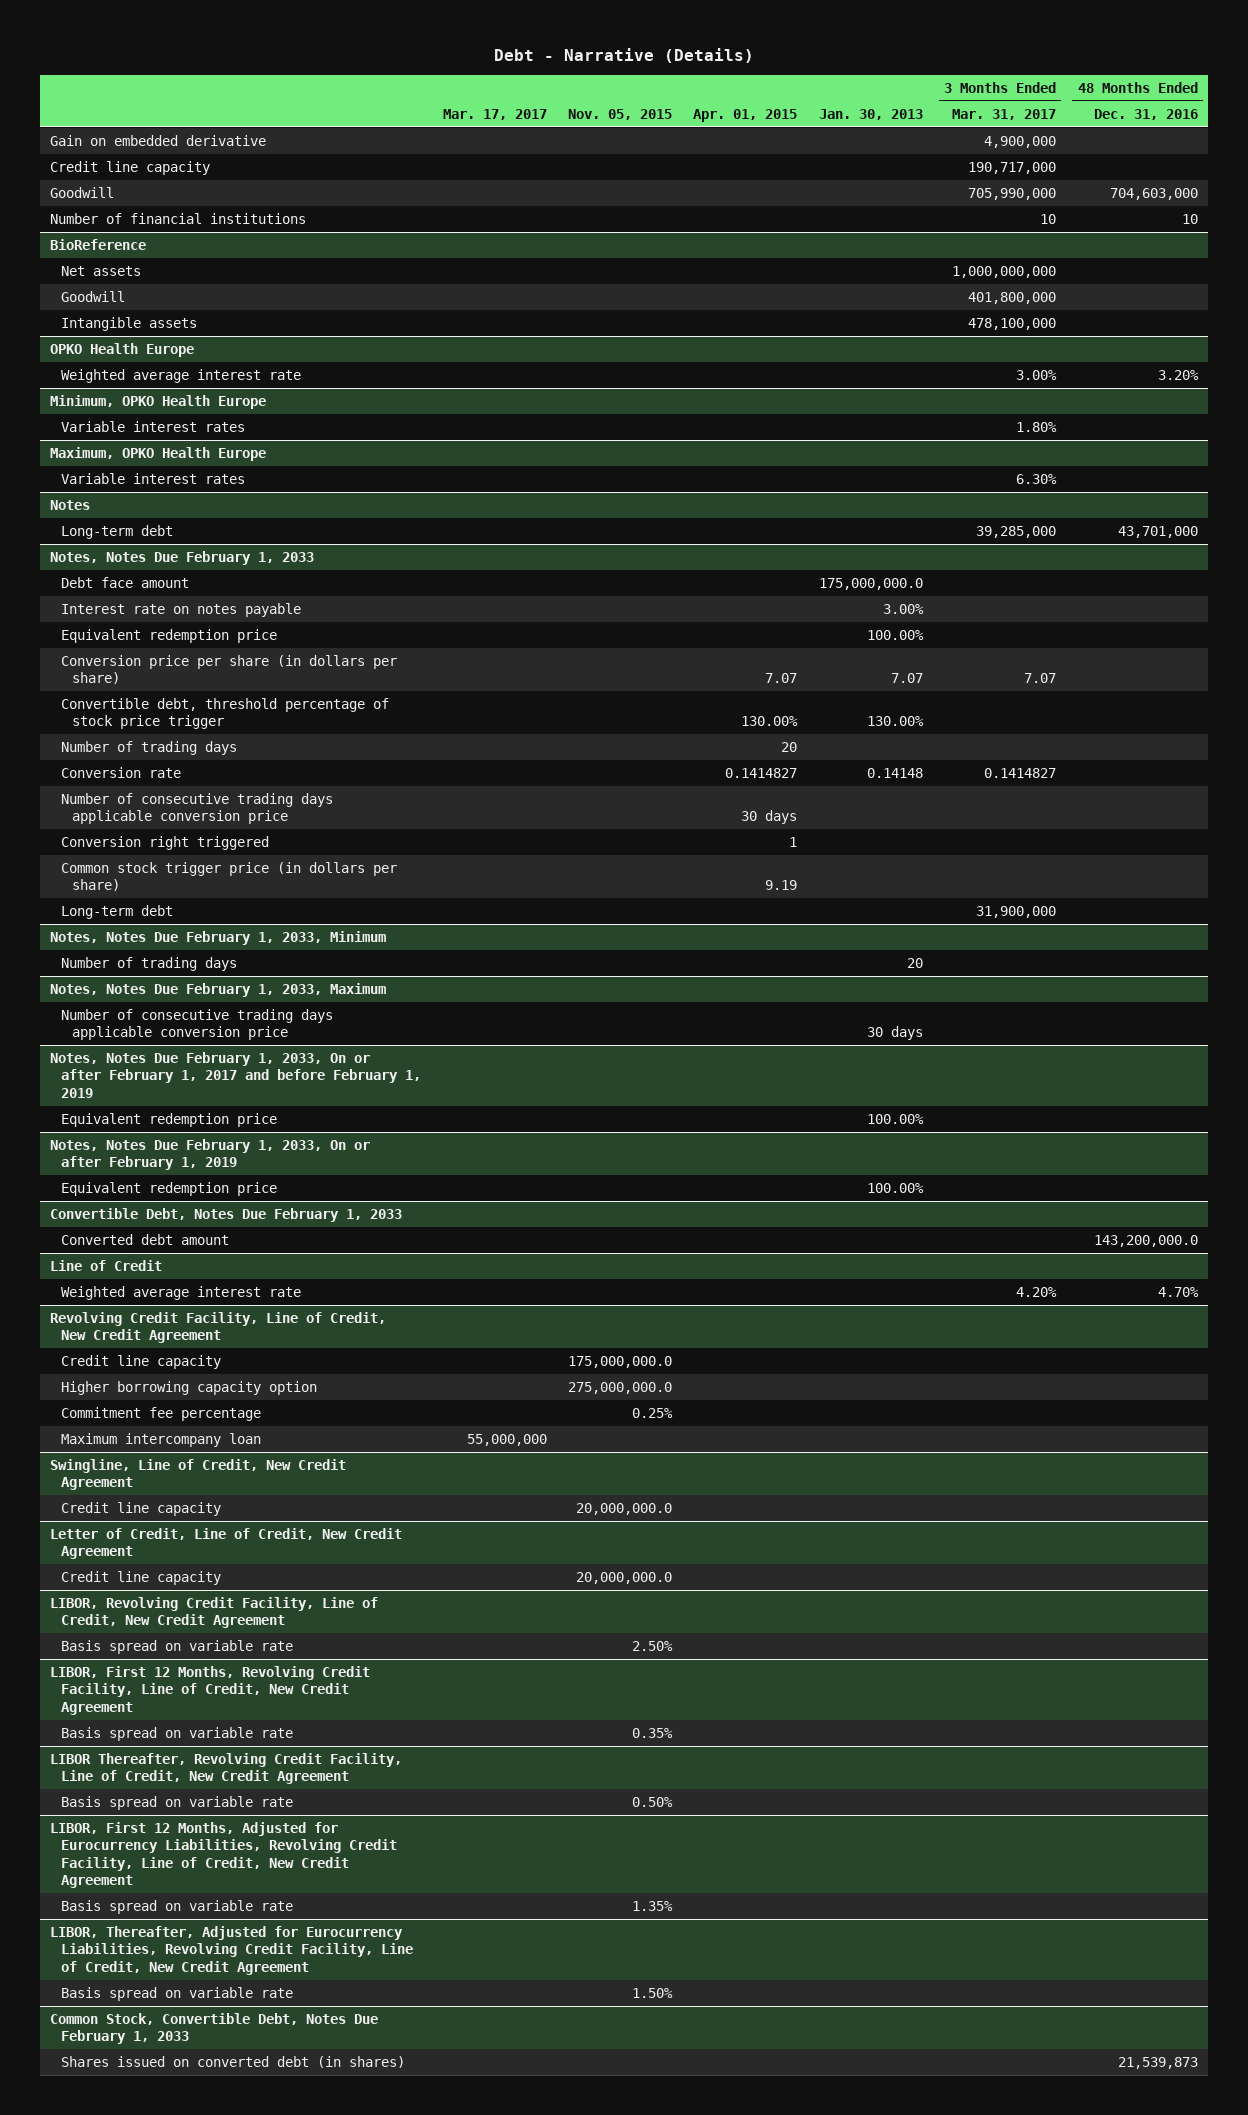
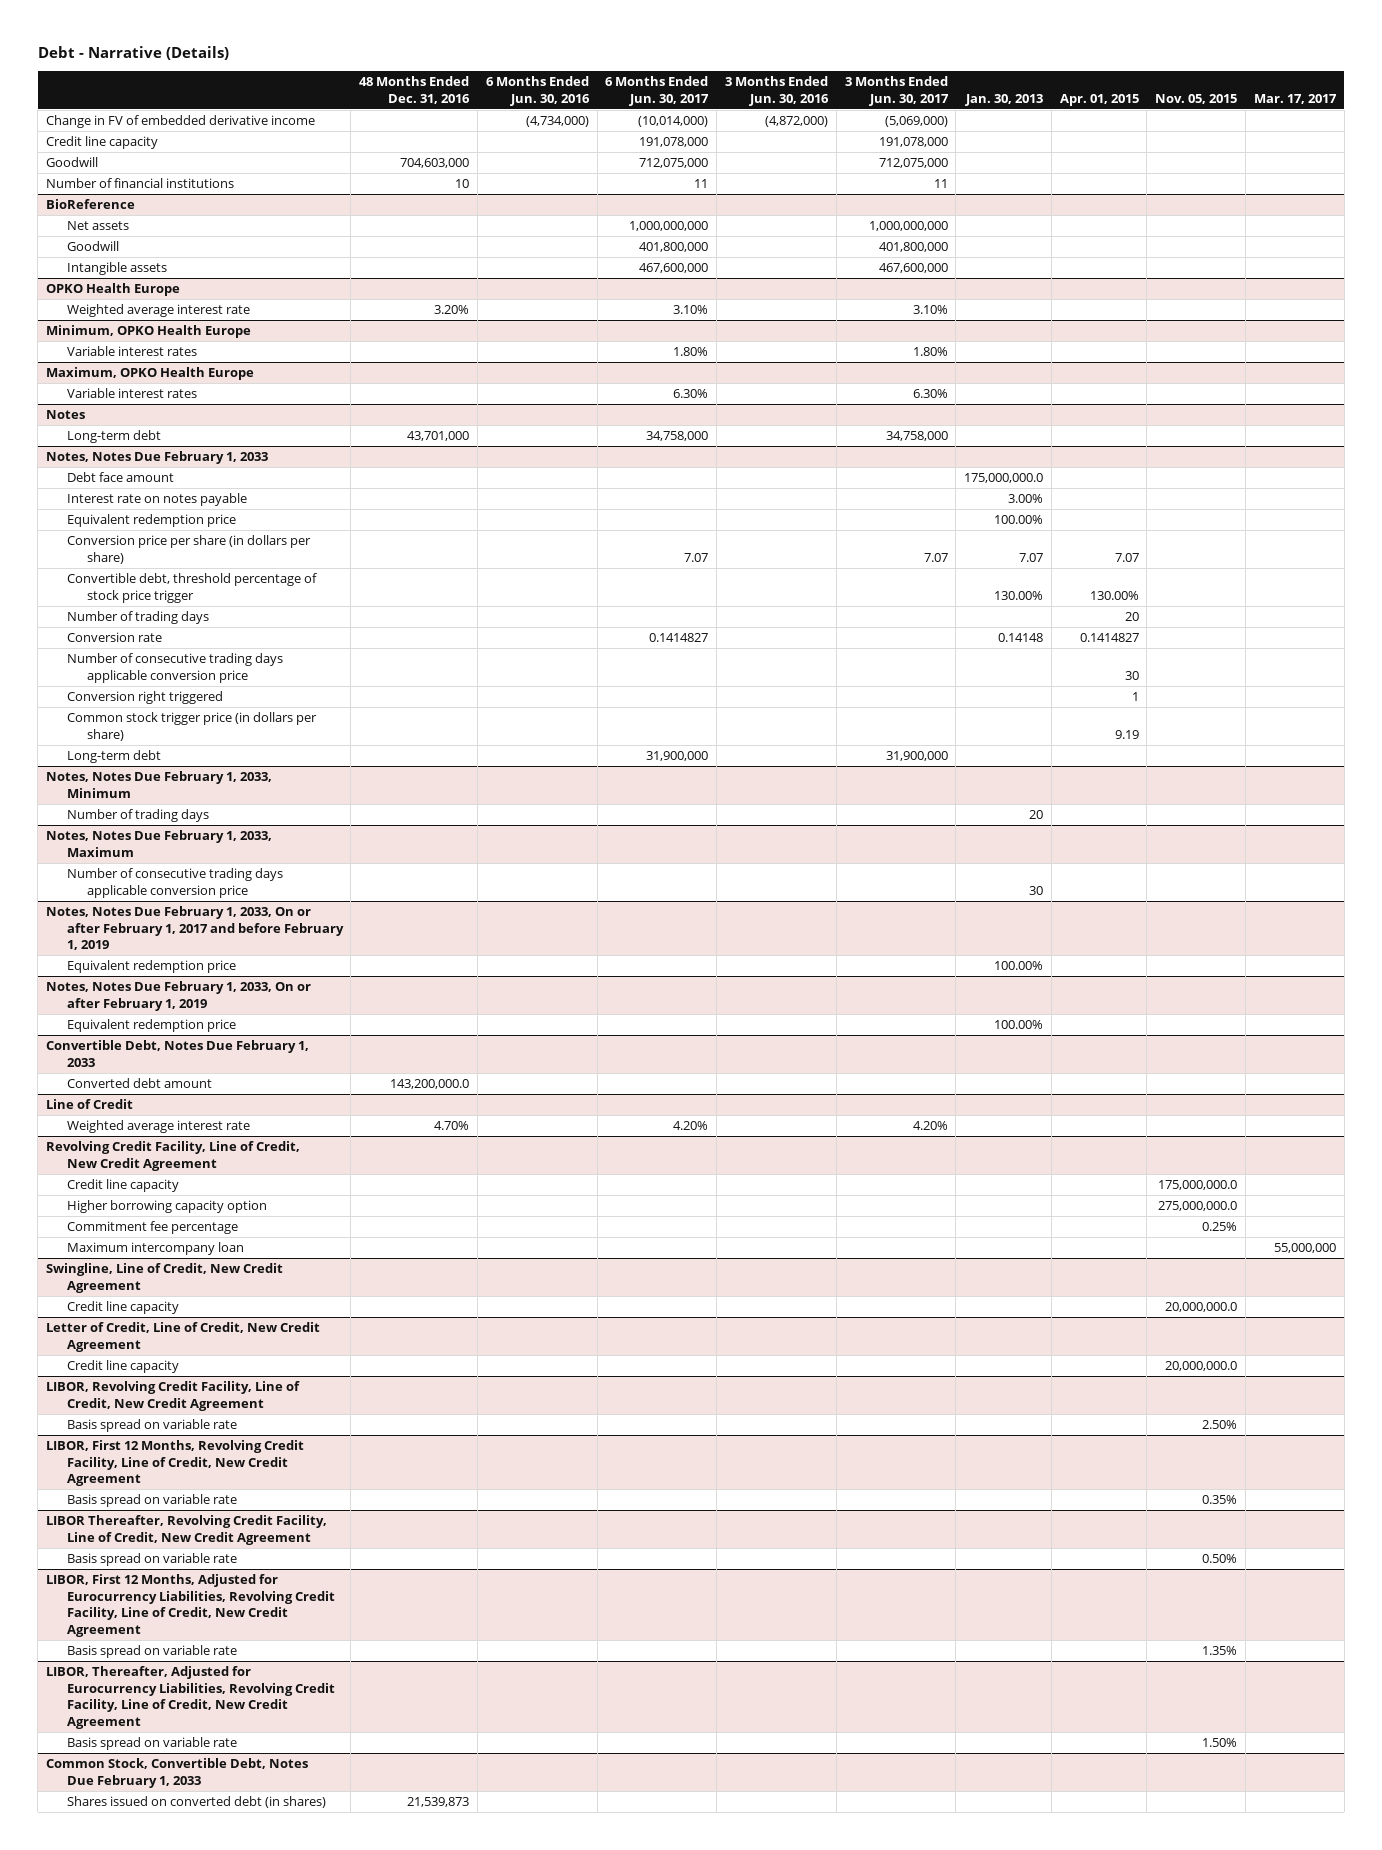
- | Mar. 17, 2017 | Nov. 05, 2015 | Apr. 01, 2015 | Jan. 30, 2013 | 3 Months Ended Mar. 31, 2017 | 48 Months Ended Dec. 31, 2016
+ | 48 Months Ended Dec. 31, 2016 | 6 Months Ended Jun. 30, 2016 | 6 Months Ended Jun. 30, 2017 | 3 Months Ended Jun. 30, 2016 | 3 Months Ended Jun. 30, 2017 | Jan. 30, 2013 | Apr. 01, 2015 | Nov. 05, 2015 | Mar. 17, 2017
- Gain on embedded derivative | | | | | 4,900,000 |
+ Change in FV of embedded derivative income | | (4,734,000) | (10,014,000) | (4,872,000) | (5,069,000) | | | |
@ Notes, Notes Due February 1, 2033
- Number of consecutive trading days applicable conversion price | | | 30 days | | |
+ Number of consecutive trading days applicable conversion price | | | | | | | 30 | |
@ Notes, Notes Due February 1, 2033, Maximum
- Number of consecutive trading days applicable conversion price | | | | 30 days | |
+ Number of consecutive trading days applicable conversion price | | | | | | 30 | | |

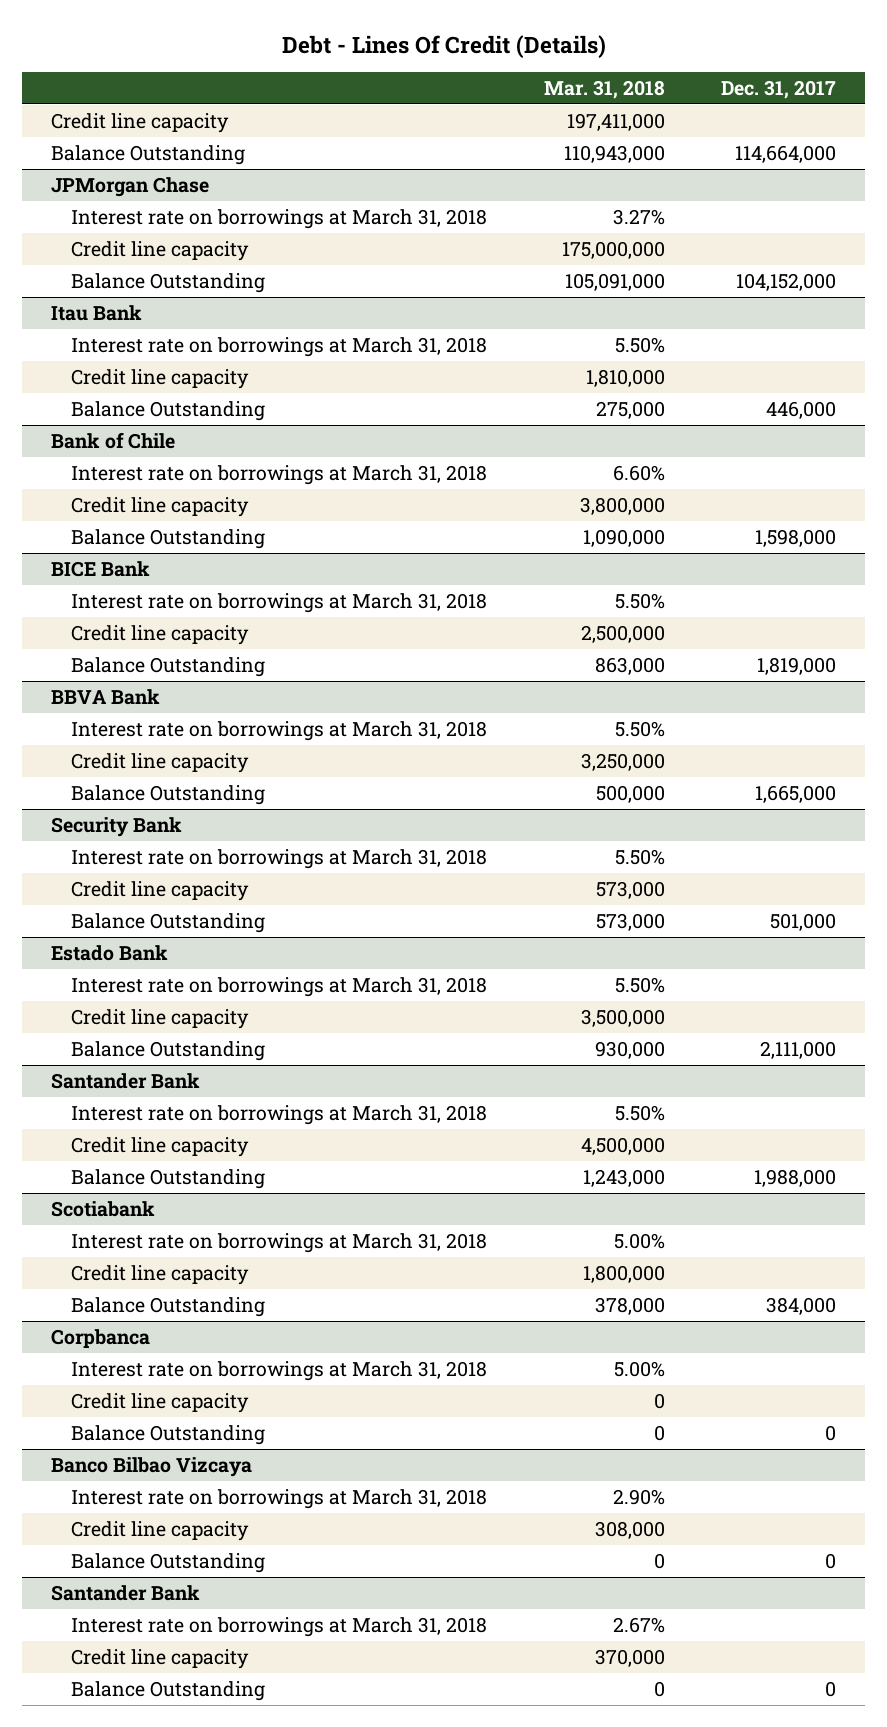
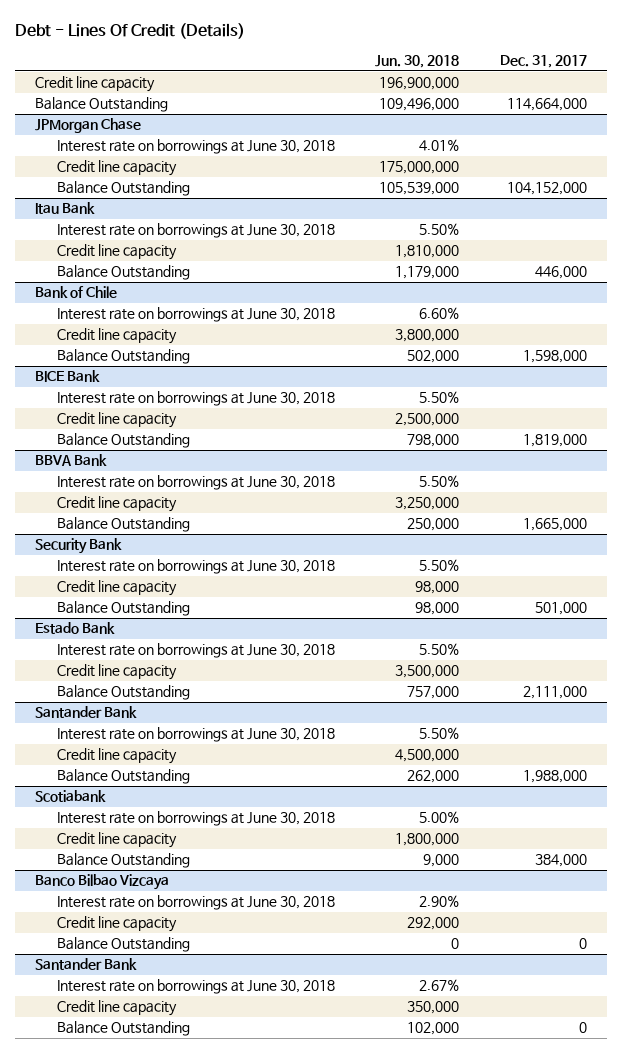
- | Mar. 31, 2018 | Dec. 31, 2017
+ | Jun. 30, 2018 | Dec. 31, 2017
@ JPMorgan Chase
- Interest rate on borrowings at March 31, 2018 | 3.27% |
+ Interest rate on borrowings at June 30, 2018 | 4.01% |
@ Itau Bank
- Interest rate on borrowings at March 31, 2018 | 5.50% |
+ Interest rate on borrowings at June 30, 2018 | 5.50% |
@ Bank of Chile
- Interest rate on borrowings at March 31, 2018 | 6.60% |
+ Interest rate on borrowings at June 30, 2018 | 6.60% |
@ BICE Bank
- Interest rate on borrowings at March 31, 2018 | 5.50% |
+ Interest rate on borrowings at June 30, 2018 | 5.50% |
@ BBVA Bank
- Interest rate on borrowings at March 31, 2018 | 5.50% |
+ Interest rate on borrowings at June 30, 2018 | 5.50% |
@ Security Bank
- Interest rate on borrowings at March 31, 2018 | 5.50% |
+ Interest rate on borrowings at June 30, 2018 | 5.50% |
@ Estado Bank
- Interest rate on borrowings at March 31, 2018 | 5.50% |
+ Interest rate on borrowings at June 30, 2018 | 5.50% |
@ Santander Bank
- Interest rate on borrowings at March 31, 2018 | 5.50% |
+ Interest rate on borrowings at June 30, 2018 | 5.50% |
@ Scotiabank
- Interest rate on borrowings at March 31, 2018 | 5.00% |
+ Interest rate on borrowings at June 30, 2018 | 5.00% |
- Corpbanca
- Interest rate on borrowings at March 31, 2018 | 5.00% |
- Credit line capacity | 0 |
- Balance Outstanding | 0 | 0
@ Banco Bilbao Vizcaya
- Interest rate on borrowings at March 31, 2018 | 2.90% |
+ Interest rate on borrowings at June 30, 2018 | 2.90% |
@ Santander Bank
- Interest rate on borrowings at March 31, 2018 | 2.67% |
+ Interest rate on borrowings at June 30, 2018 | 2.67% |

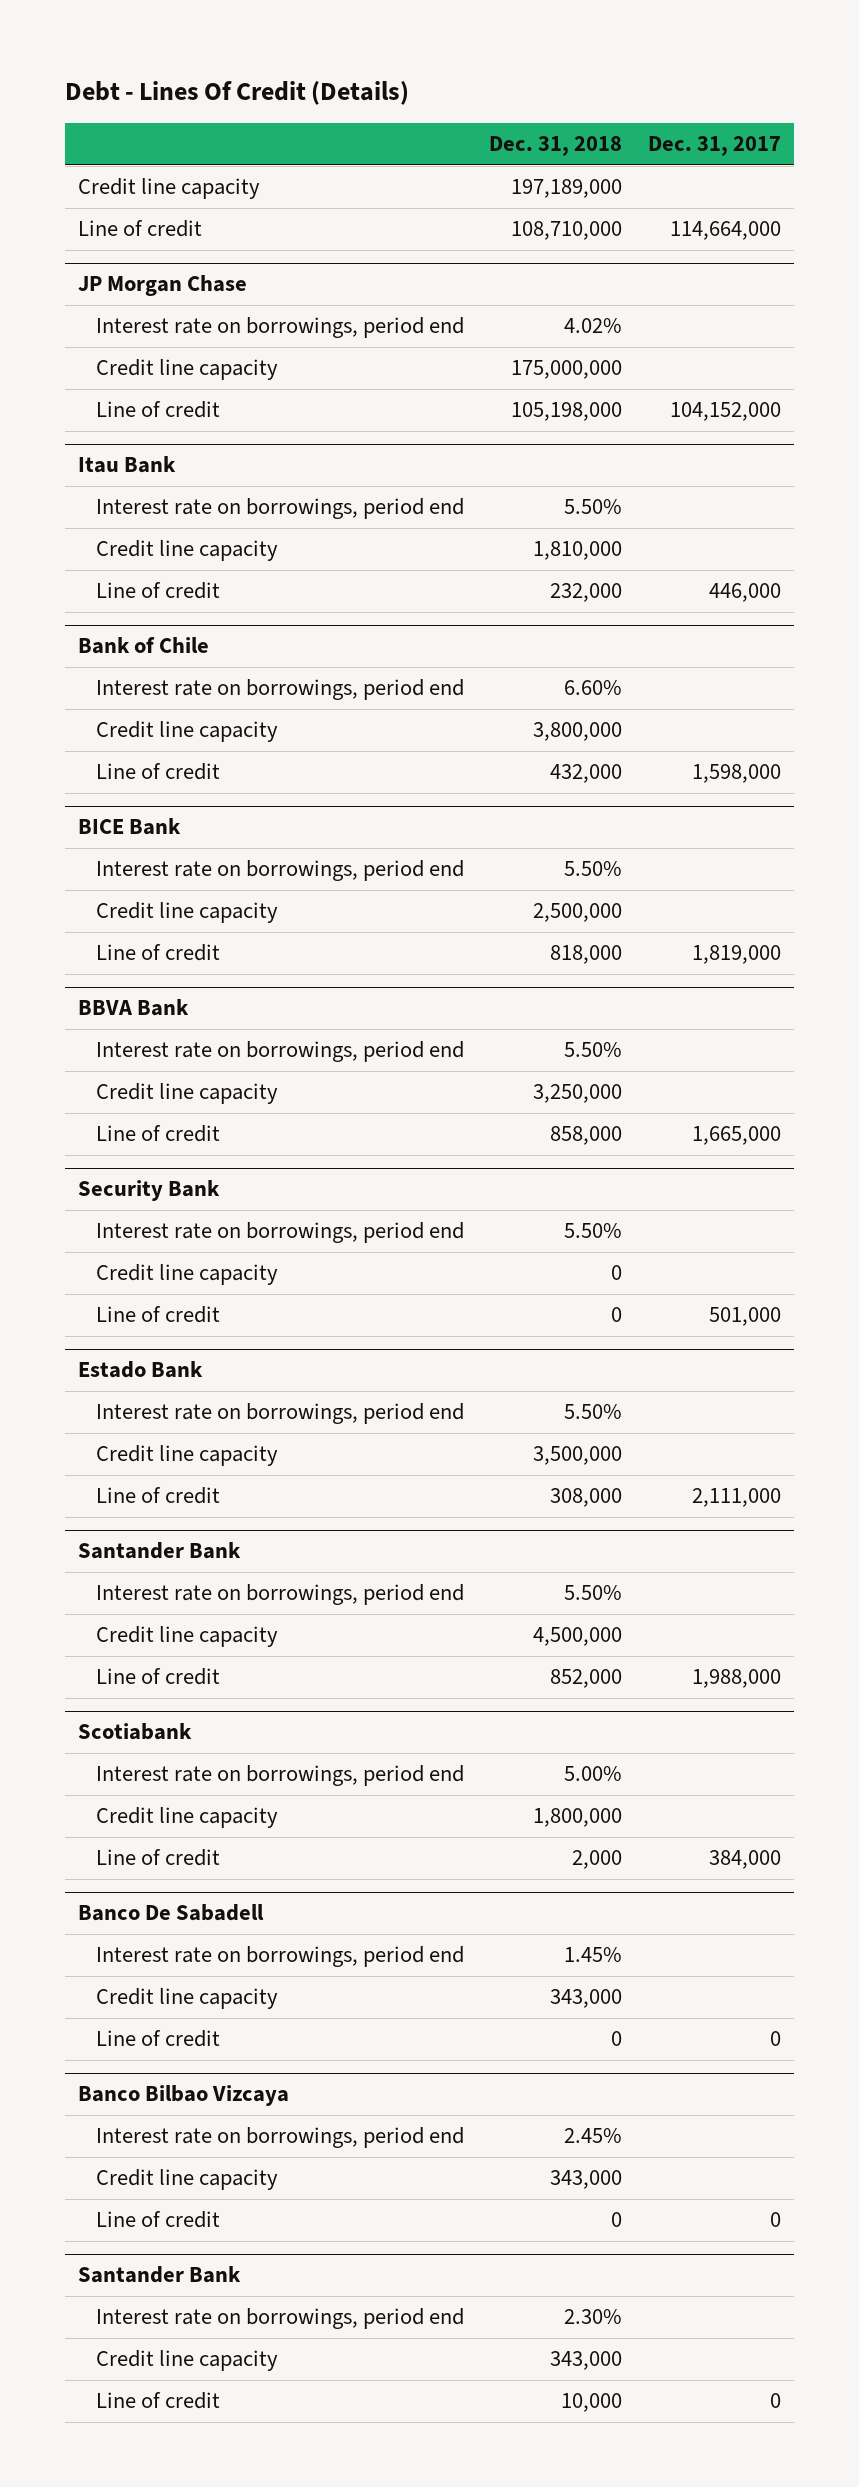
- | Jun. 30, 2018 | Dec. 31, 2017
+ | Dec. 31, 2018 | Dec. 31, 2017
- Balance Outstanding | 109,496,000 | 114,664,000
- JPMorgan Chase
- Interest rate on borrowings at June 30, 2018 | 4.01% |
+ Line of credit | 108,710,000 | 114,664,000
+ JP Morgan Chase
+ Interest rate on borrowings, period end | 4.02% |
- Balance Outstanding | 105,539,000 | 104,152,000
+ Line of credit | 105,198,000 | 104,152,000
@ Itau Bank
- Interest rate on borrowings at June 30, 2018 | 5.50% |
+ Interest rate on borrowings, period end | 5.50% |
- Balance Outstanding | 1,179,000 | 446,000
+ Line of credit | 232,000 | 446,000
@ Bank of Chile
- Interest rate on borrowings at June 30, 2018 | 6.60% |
+ Interest rate on borrowings, period end | 6.60% |
- Balance Outstanding | 502,000 | 1,598,000
+ Line of credit | 432,000 | 1,598,000
@ BICE Bank
- Interest rate on borrowings at June 30, 2018 | 5.50% |
+ Interest rate on borrowings, period end | 5.50% |
- Balance Outstanding | 798,000 | 1,819,000
+ Line of credit | 818,000 | 1,819,000
@ BBVA Bank
- Interest rate on borrowings at June 30, 2018 | 5.50% |
+ Interest rate on borrowings, period end | 5.50% |
- Balance Outstanding | 250,000 | 1,665,000
+ Line of credit | 858,000 | 1,665,000
@ Security Bank
- Interest rate on borrowings at June 30, 2018 | 5.50% |
+ Interest rate on borrowings, period end | 5.50% |
- Balance Outstanding | 98,000 | 501,000
+ Line of credit | 0 | 501,000
@ Estado Bank
- Interest rate on borrowings at June 30, 2018 | 5.50% |
+ Interest rate on borrowings, period end | 5.50% |
- Balance Outstanding | 757,000 | 2,111,000
+ Line of credit | 308,000 | 2,111,000
@ Santander Bank
- Interest rate on borrowings at June 30, 2018 | 5.50% |
+ Interest rate on borrowings, period end | 5.50% |
- Balance Outstanding | 262,000 | 1,988,000
+ Line of credit | 852,000 | 1,988,000
@ Scotiabank
- Interest rate on borrowings at June 30, 2018 | 5.00% |
+ Interest rate on borrowings, period end | 5.00% |
- Balance Outstanding | 9,000 | 384,000
+ Line of credit | 2,000 | 384,000
+ Banco De Sabadell
+ Interest rate on borrowings, period end | 1.45% |
+ Credit line capacity | 343,000 |
+ Line of credit | 0 | 0
@ Banco Bilbao Vizcaya
- Interest rate on borrowings at June 30, 2018 | 2.90% |
+ Interest rate on borrowings, period end | 2.45% |
- Balance Outstanding | 0 | 0
+ Line of credit | 0 | 0
@ Santander Bank
- Interest rate on borrowings at June 30, 2018 | 2.67% |
+ Interest rate on borrowings, period end | 2.30% |
- Balance Outstanding | 102,000 | 0
+ Line of credit | 10,000 | 0

